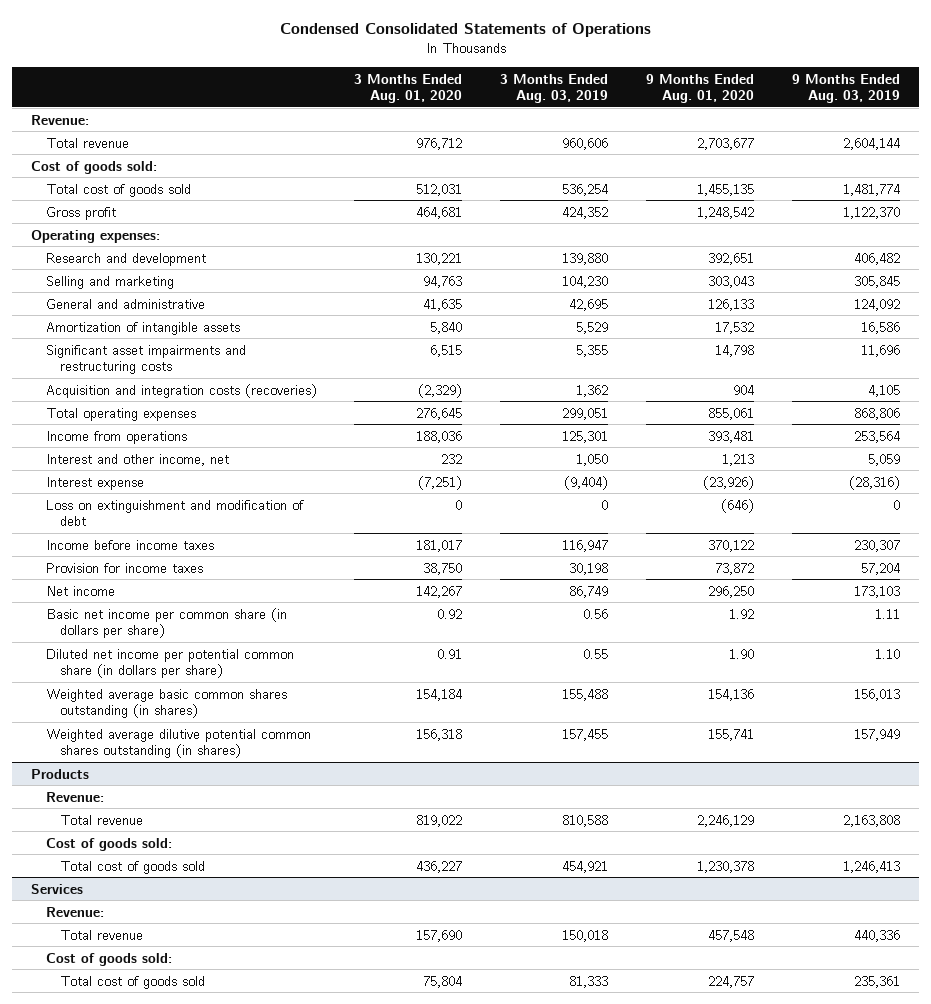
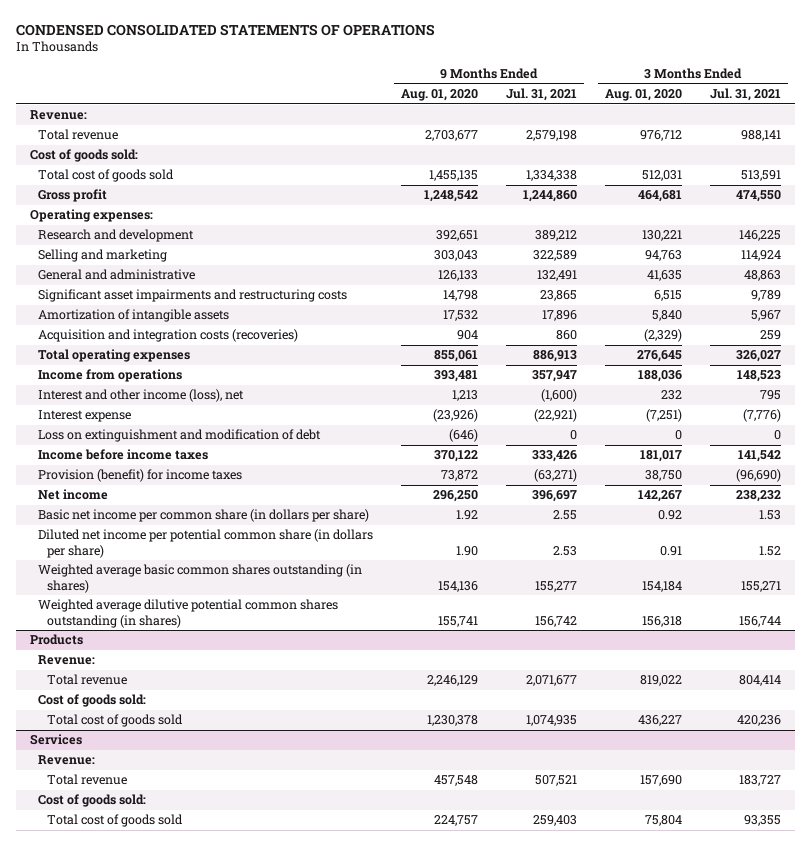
- Condensed Consolidated Statements of Operations
+ CONDENSED CONSOLIDATED STATEMENTS OF OPERATIONS
- | 3 Months Ended Aug. 01, 2020 | 3 Months Ended Aug. 03, 2019 | 9 Months Ended Aug. 01, 2020 | 9 Months Ended Aug. 03, 2019
+ | 9 Months Ended Aug. 01, 2020 | 9 Months Ended Jul. 31, 2021 | 3 Months Ended Aug. 01, 2020 | 3 Months Ended Jul. 31, 2021
moved down: Amortization of intangible assets | 17,532 | 17,896 | 5,840 | 5,967
- Interest and other income, net | 232 | 1,050 | 1,213 | 5,059
+ Interest and other income (loss), net | 1,213 | (1,600) | 232 | 795
- Provision for income taxes | 38,750 | 30,198 | 73,872 | 57,204
+ Provision (benefit) for income taxes | 73,872 | (63,271) | 38,750 | (96,690)

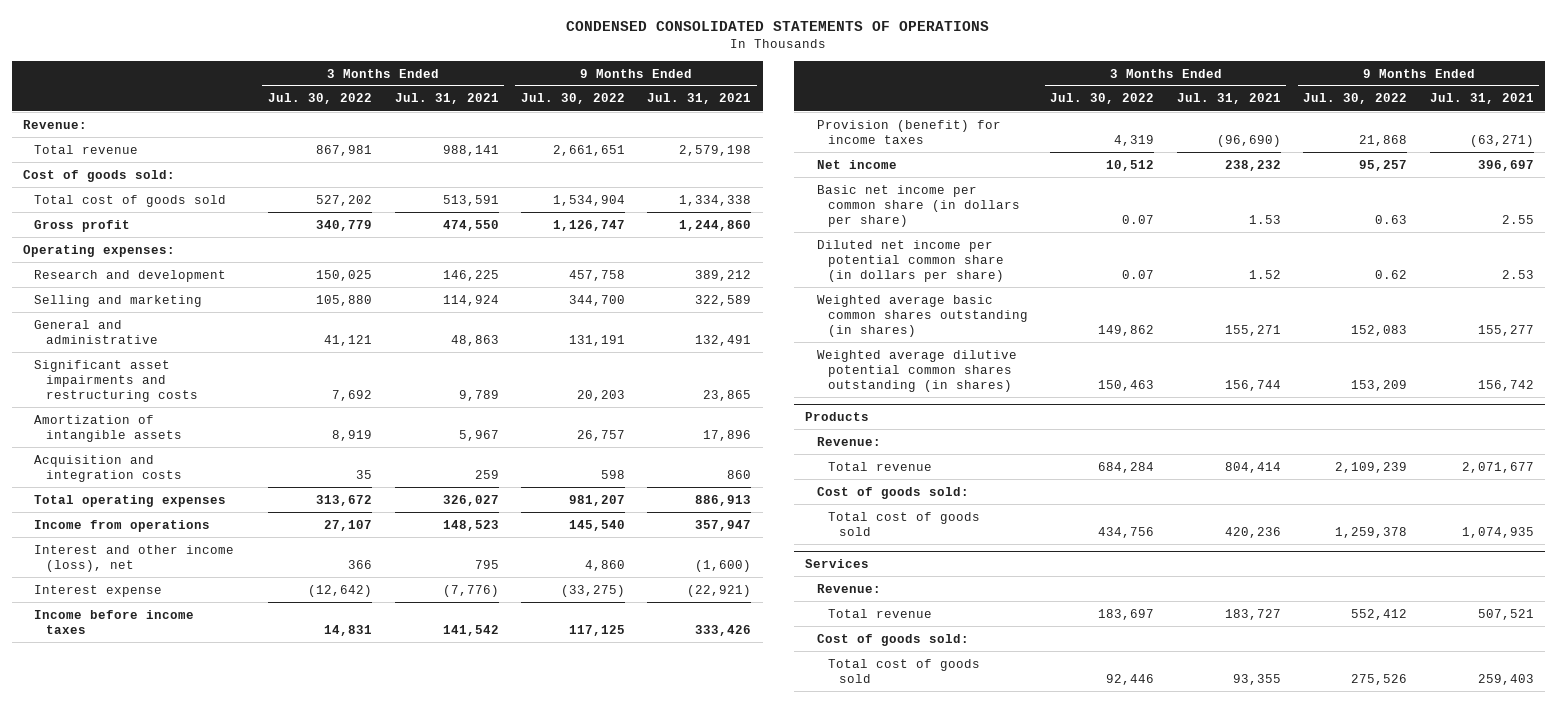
- | 9 Months Ended Aug. 01, 2020 | 9 Months Ended Jul. 31, 2021 | 3 Months Ended Aug. 01, 2020 | 3 Months Ended Jul. 31, 2021
+ | 3 Months Ended Jul. 30, 2022 | 3 Months Ended Jul. 31, 2021 | 9 Months Ended Jul. 30, 2022 | 9 Months Ended Jul. 31, 2021
- Acquisition and integration costs (recoveries) | 904 | 860 | (2,329) | 259
+ Acquisition and integration costs | 35 | 259 | 598 | 860
- Loss on extinguishment and modification of debt | (646) | 0 | 0 | 0

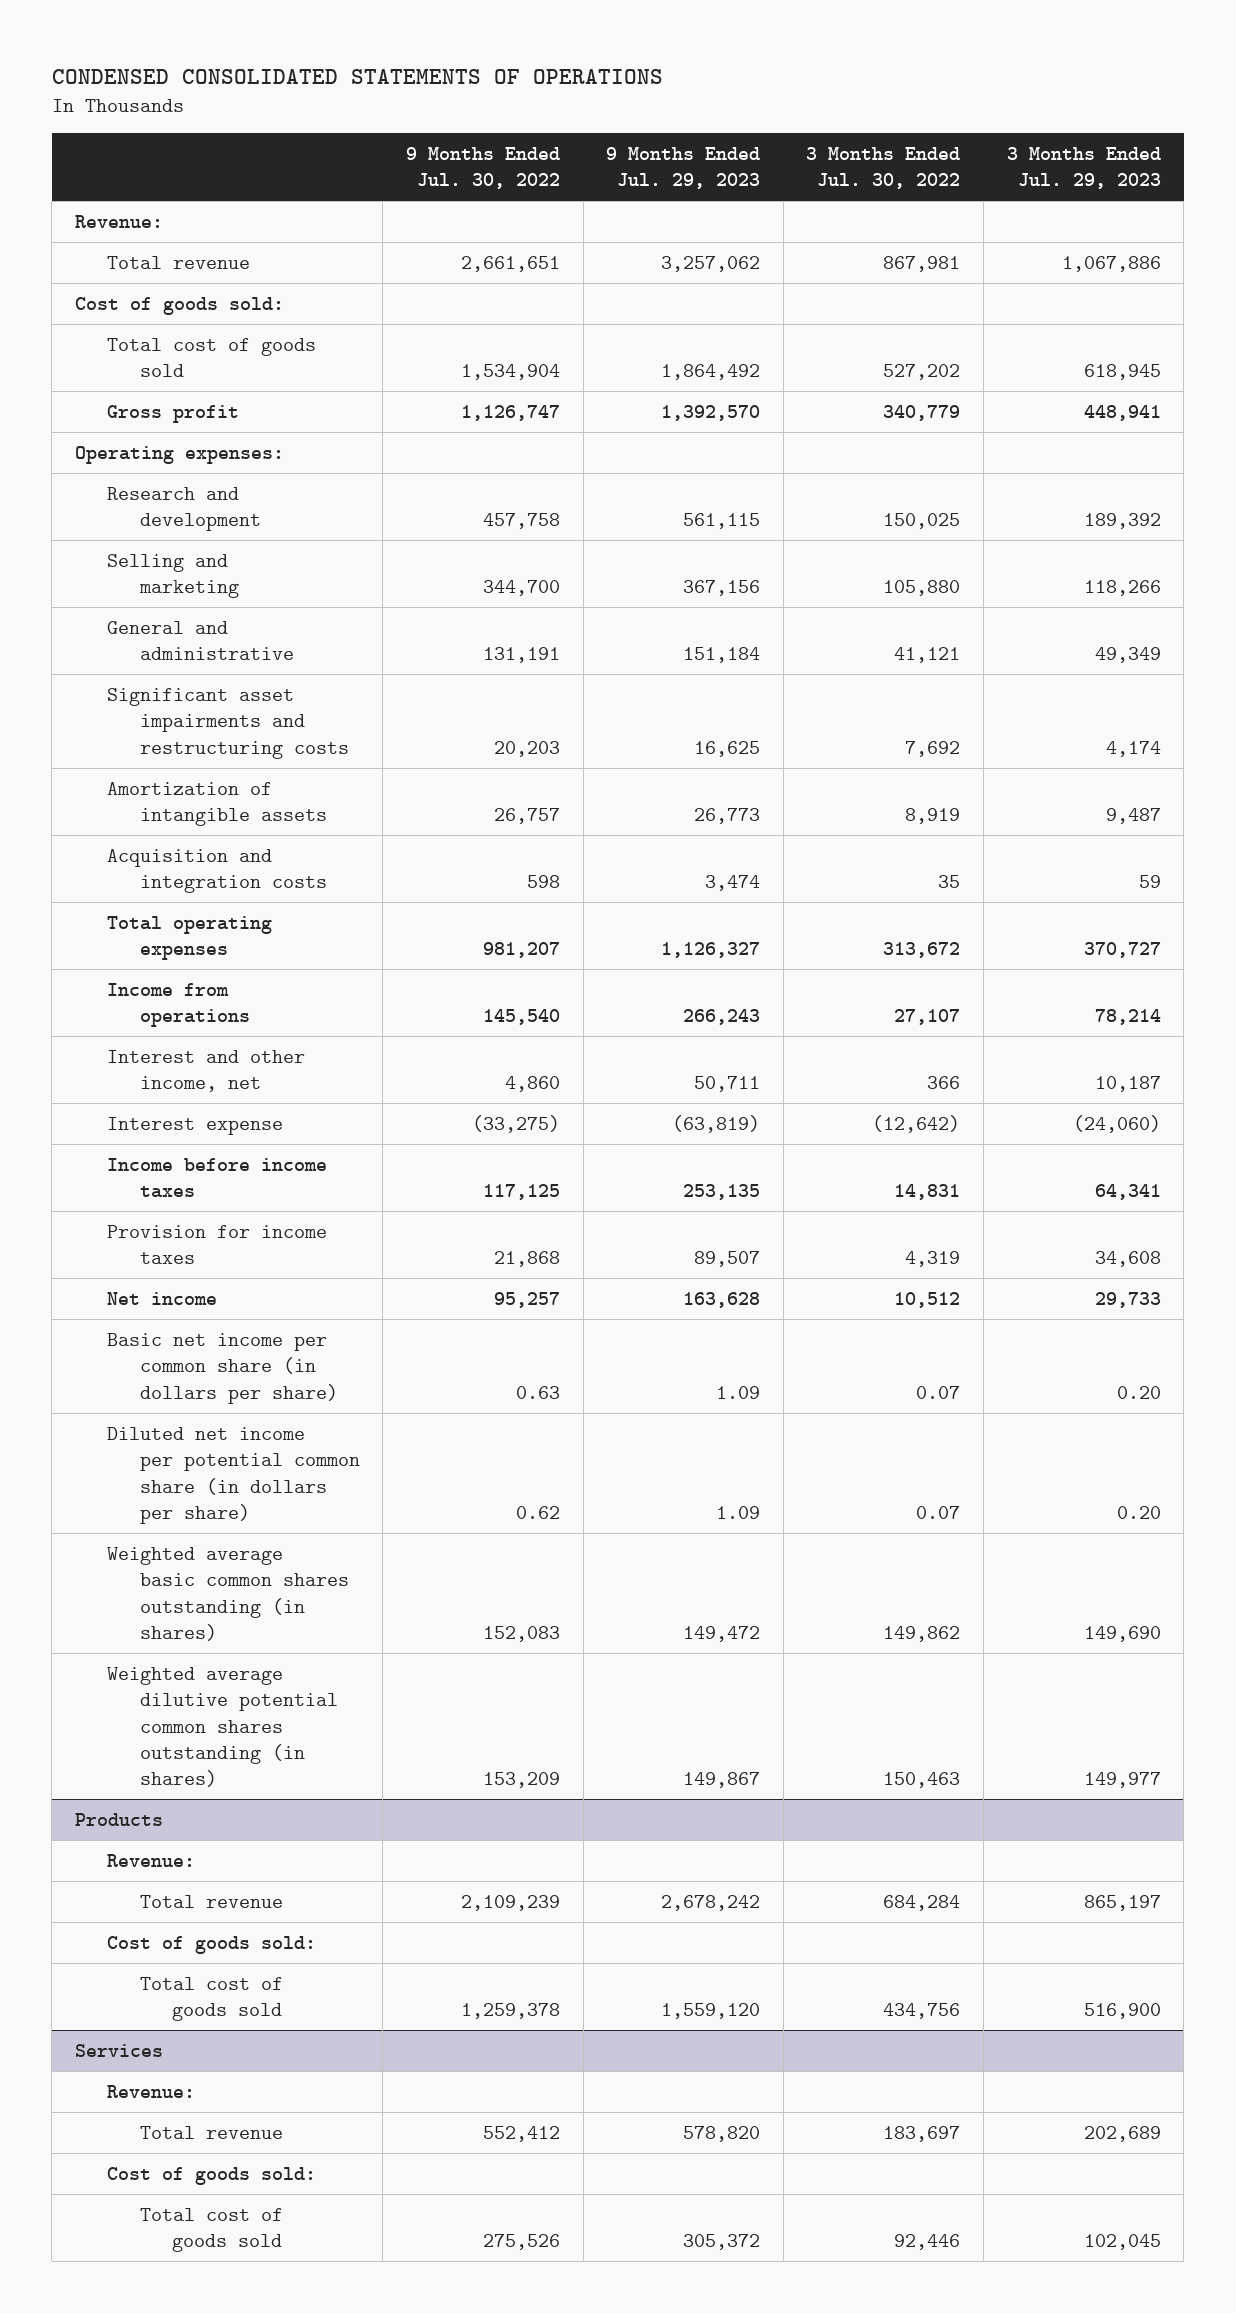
- | 3 Months Ended Jul. 30, 2022 | 3 Months Ended Jul. 31, 2021 | 9 Months Ended Jul. 30, 2022 | 9 Months Ended Jul. 31, 2021
+ | 9 Months Ended Jul. 30, 2022 | 9 Months Ended Jul. 29, 2023 | 3 Months Ended Jul. 30, 2022 | 3 Months Ended Jul. 29, 2023
- Interest and other income (loss), net | 366 | 795 | 4,860 | (1,600)
+ Interest and other income, net | 4,860 | 50,711 | 366 | 10,187
- Provision (benefit) for income taxes | 4,319 | (96,690) | 21,868 | (63,271)
+ Provision for income taxes | 21,868 | 89,507 | 4,319 | 34,608

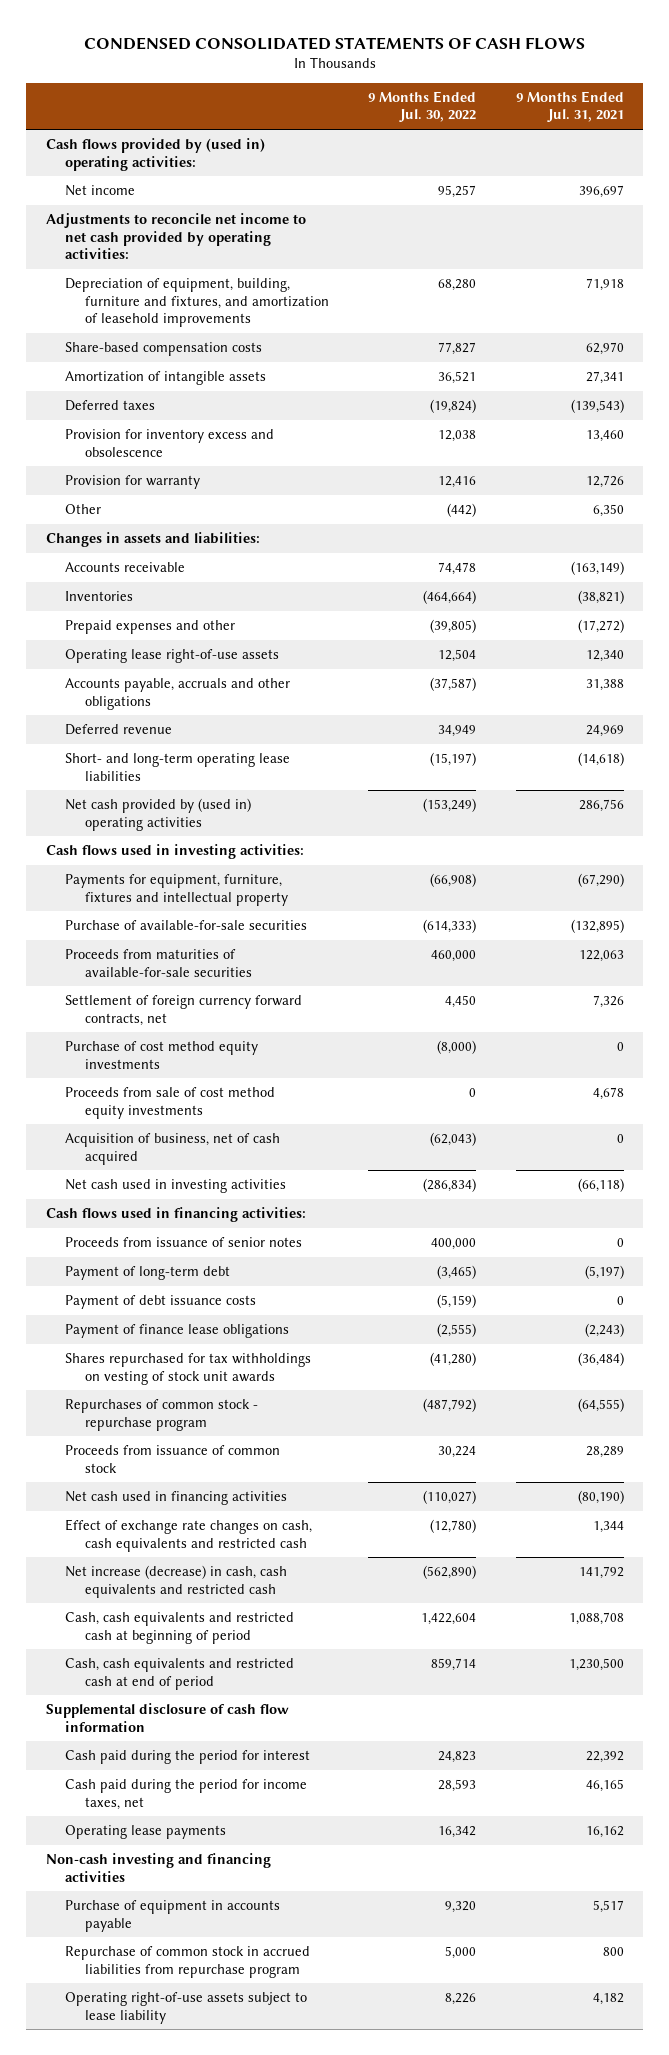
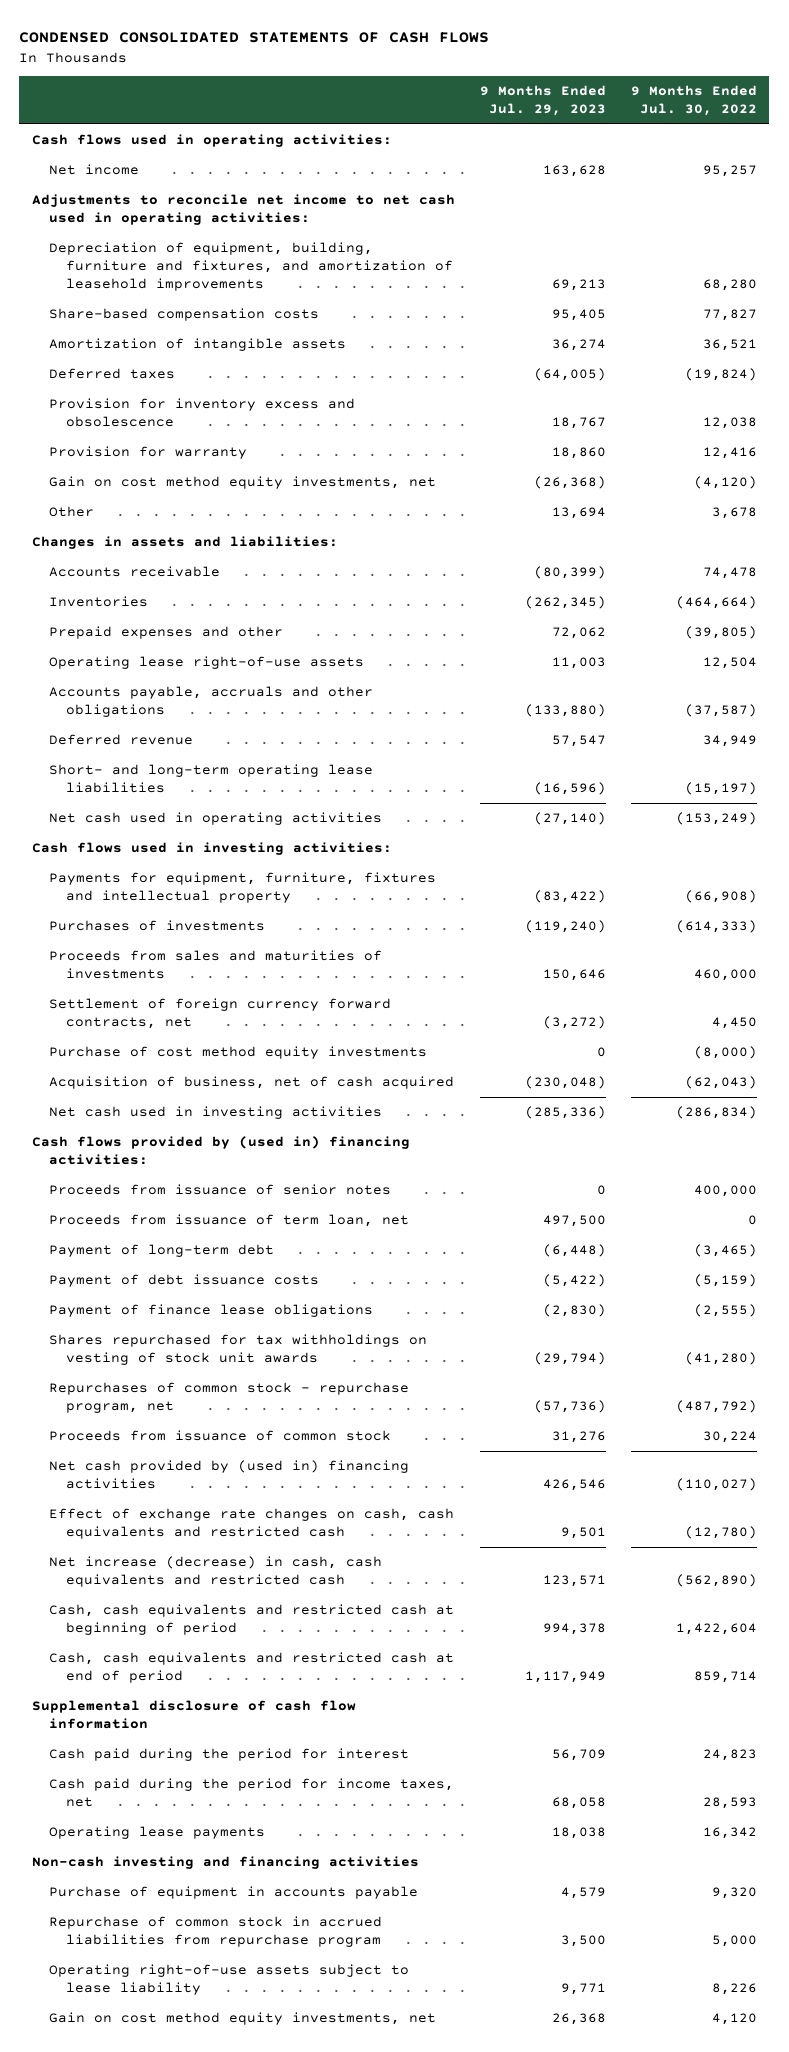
- | 9 Months Ended Jul. 30, 2022 | 9 Months Ended Jul. 31, 2021
+ | 9 Months Ended Jul. 29, 2023 | 9 Months Ended Jul. 30, 2022
- Cash flows provided by (used in) operating activities:
+ Cash flows used in operating activities:
- Adjustments to reconcile net income to net cash provided by operating activities:
+ Adjustments to reconcile net income to net cash used in operating activities:
- Other | (442) | 6,350
+ Gain on cost method equity investments, net | (26,368) | (4,120)
+ Other | 13,694 | 3,678
- Net cash provided by (used in) operating activities | (153,249) | 286,756
+ Net cash used in operating activities | (27,140) | (153,249)
- Purchase of available-for-sale securities | (614,333) | (132,895)
- Proceeds from maturities of available-for-sale securities | 460,000 | 122,063
+ Purchases of investments | (119,240) | (614,333)
+ Proceeds from sales and maturities of investments | 150,646 | 460,000
- Proceeds from sale of cost method equity investments | 0 | 4,678
- Cash flows used in financing activities:
+ Cash flows provided by (used in) financing activities:
+ Proceeds from issuance of term loan, net | 497,500 | 0
- Repurchases of common stock - repurchase program | (487,792) | (64,555)
+ Repurchases of common stock - repurchase program, net | (57,736) | (487,792)
- Net cash used in financing activities | (110,027) | (80,190)
+ Net cash provided by (used in) financing activities | 426,546 | (110,027)
+ Gain on cost method equity investments, net | 26,368 | 4,120

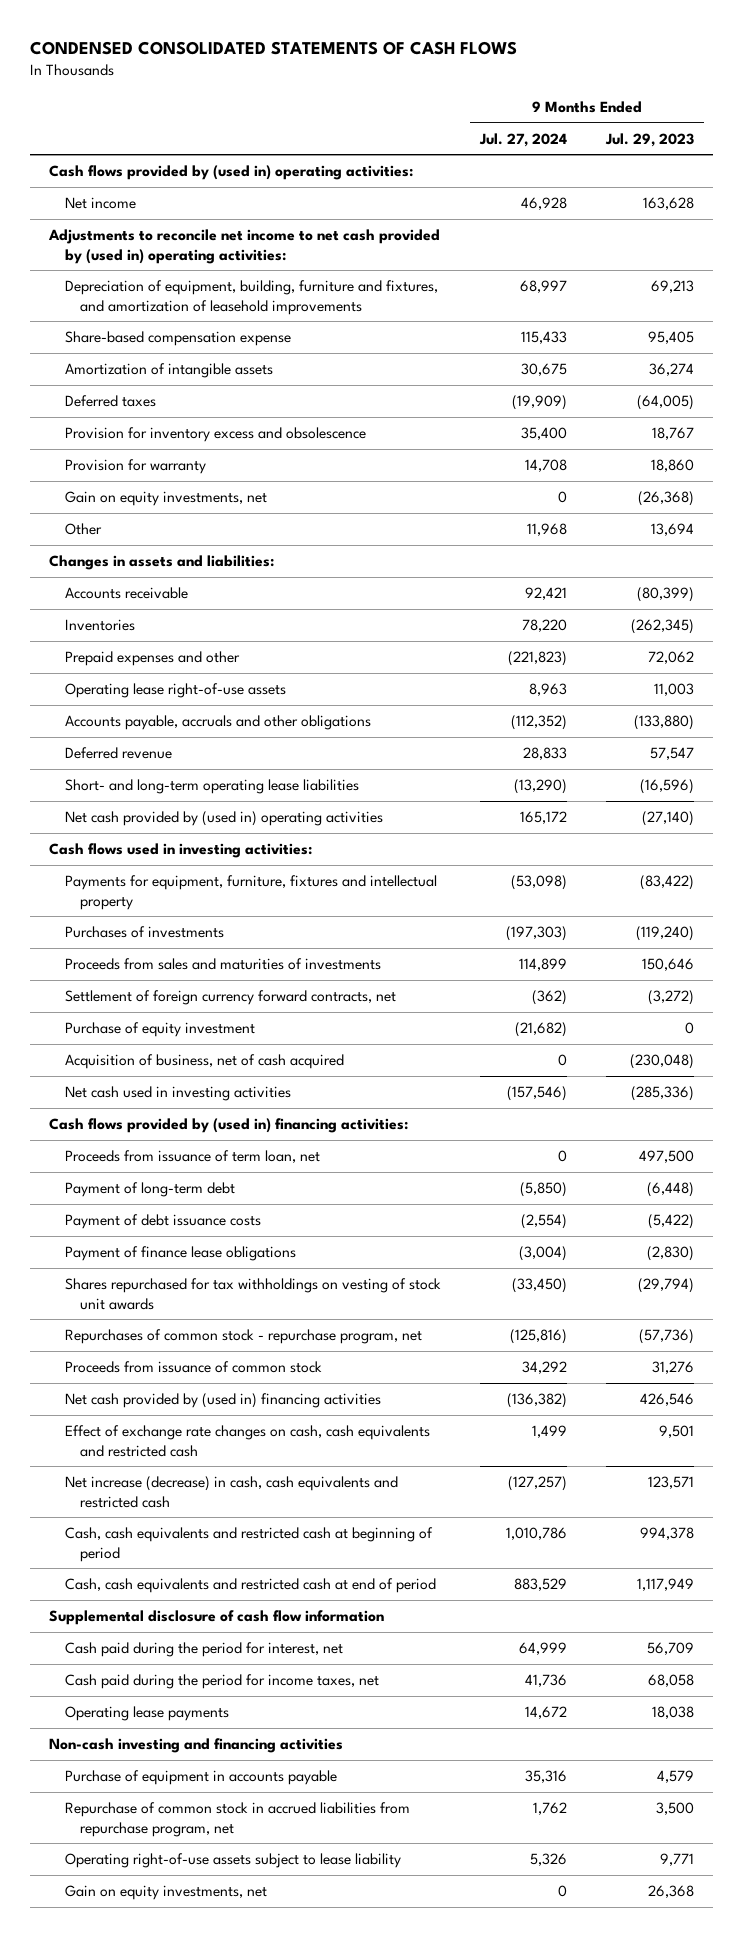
- | 9 Months Ended Jul. 29, 2023 | 9 Months Ended Jul. 30, 2022
+ | 9 Months Ended Jul. 27, 2024 | 9 Months Ended Jul. 29, 2023
- Cash flows used in operating activities:
+ Cash flows provided by (used in) operating activities:
- Adjustments to reconcile net income to net cash used in operating activities:
+ Adjustments to reconcile net income to net cash provided by (used in) operating activities:
- Share-based compensation costs | 95,405 | 77,827
+ Share-based compensation expense | 115,433 | 95,405
- Gain on cost method equity investments, net | (26,368) | (4,120)
+ Gain on equity investments, net | 0 | (26,368)
- Net cash used in operating activities | (27,140) | (153,249)
+ Net cash provided by (used in) operating activities | 165,172 | (27,140)
- Purchase of cost method equity investments | 0 | (8,000)
+ Purchase of equity investment | (21,682) | 0
- Proceeds from issuance of senior notes | 0 | 400,000
- Cash paid during the period for interest | 56,709 | 24,823
+ Cash paid during the period for interest, net | 64,999 | 56,709
- Repurchase of common stock in accrued liabilities from repurchase program | 3,500 | 5,000
+ Repurchase of common stock in accrued liabilities from repurchase program, net | 1,762 | 3,500
- Gain on cost method equity investments, net | 26,368 | 4,120
+ Gain on equity investments, net | 0 | 26,368

